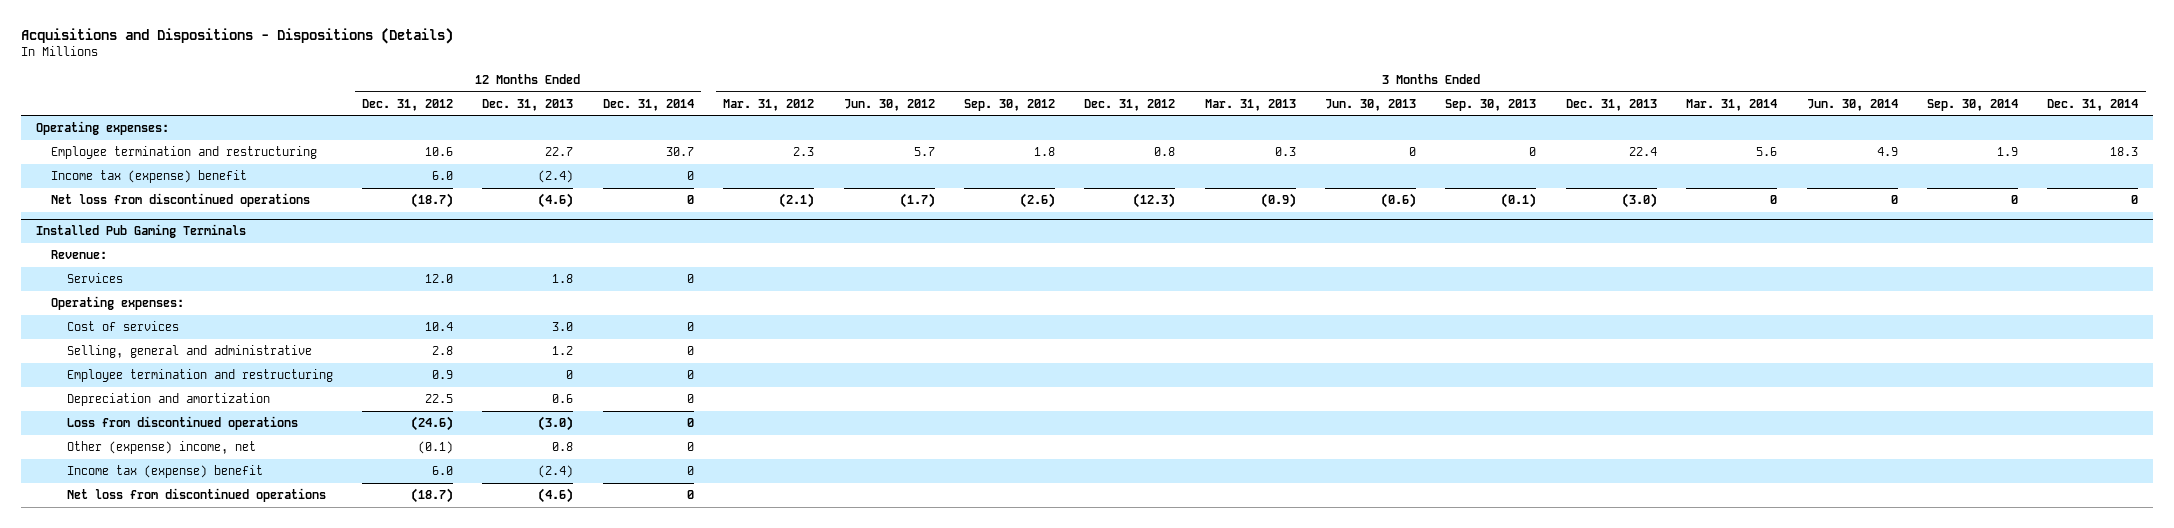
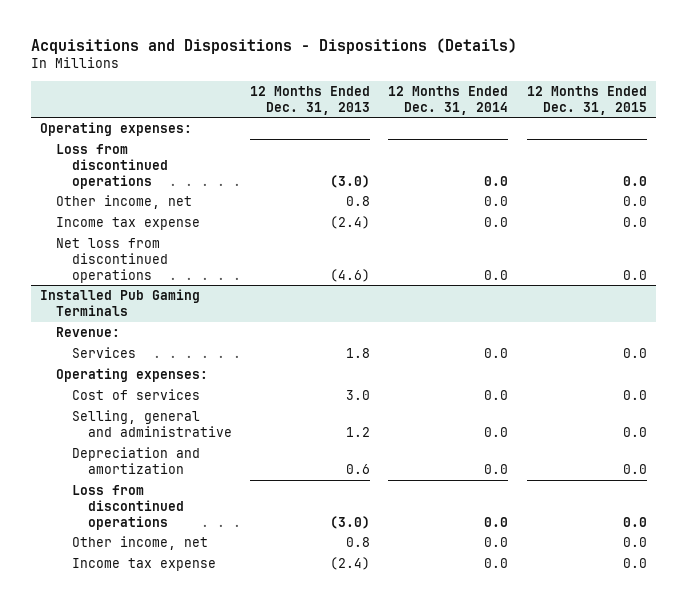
- | 12 Months Ended Dec. 31, 2012 | 12 Months Ended Dec. 31, 2013 | 12 Months Ended Dec. 31, 2014 | 3 Months Ended Mar. 31, 2012 | 3 Months Ended Jun. 30, 2012 | 3 Months Ended Sep. 30, 2012 | 3 Months Ended Dec. 31, 2012 | 3 Months Ended Mar. 31, 2013 | 3 Months Ended Jun. 30, 2013 | 3 Months Ended Sep. 30, 2013 | 3 Months Ended Dec. 31, 2013 | 3 Months Ended Mar. 31, 2014 | 3 Months Ended Jun. 30, 2014 | 3 Months Ended Sep. 30, 2014 | 3 Months Ended Dec. 31, 2014
+ | 12 Months Ended Dec. 31, 2013 | 12 Months Ended Dec. 31, 2014 | 12 Months Ended Dec. 31, 2015
- Employee termination and restructuring | 10.6 | 22.7 | 30.7 | 2.3 | 5.7 | 1.8 | 0.8 | 0.3 | 0 | 0 | 22.4 | 5.6 | 4.9 | 1.9 | 18.3
- Income tax (expense) benefit | 6.0 | (2.4) | 0 | | | | | | | | | | | |
- Net loss from discontinued operations | (18.7) | (4.6) | 0 | (2.1) | (1.7) | (2.6) | (12.3) | (0.9) | (0.6) | (0.1) | (3.0) | 0 | 0 | 0 | 0
+ Loss from discontinued operations | (3.0) | 0.0 | 0.0
+ Other income, net | 0.8 | 0.0 | 0.0
+ Income tax expense | (2.4) | 0.0 | 0.0
+ Net loss from discontinued operations | (4.6) | 0.0 | 0.0
@ Installed Pub Gaming Terminals
- Services | 12.0 | 1.8 | 0 | | | | | | | | | | | |
+ Services | 1.8 | 0.0 | 0.0
- Cost of services | 10.4 | 3.0 | 0 | | | | | | | | | | | |
- Selling, general and administrative | 2.8 | 1.2 | 0 | | | | | | | | | | | |
- Employee termination and restructuring | 0.9 | 0 | 0 | | | | | | | | | | | |
- Depreciation and amortization | 22.5 | 0.6 | 0 | | | | | | | | | | | |
- Loss from discontinued operations | (24.6) | (3.0) | 0 | | | | | | | | | | | |
- Other (expense) income, net | (0.1) | 0.8 | 0 | | | | | | | | | | | |
- Income tax (expense) benefit | 6.0 | (2.4) | 0 | | | | | | | | | | | |
- Net loss from discontinued operations | (18.7) | (4.6) | 0 | | | | | | | | | | | |
+ Cost of services | 3.0 | 0.0 | 0.0
+ Selling, general and administrative | 1.2 | 0.0 | 0.0
+ Depreciation and amortization | 0.6 | 0.0 | 0.0
+ Loss from discontinued operations | (3.0) | 0.0 | 0.0
+ Other income, net | 0.8 | 0.0 | 0.0
+ Income tax expense | (2.4) | 0.0 | 0.0

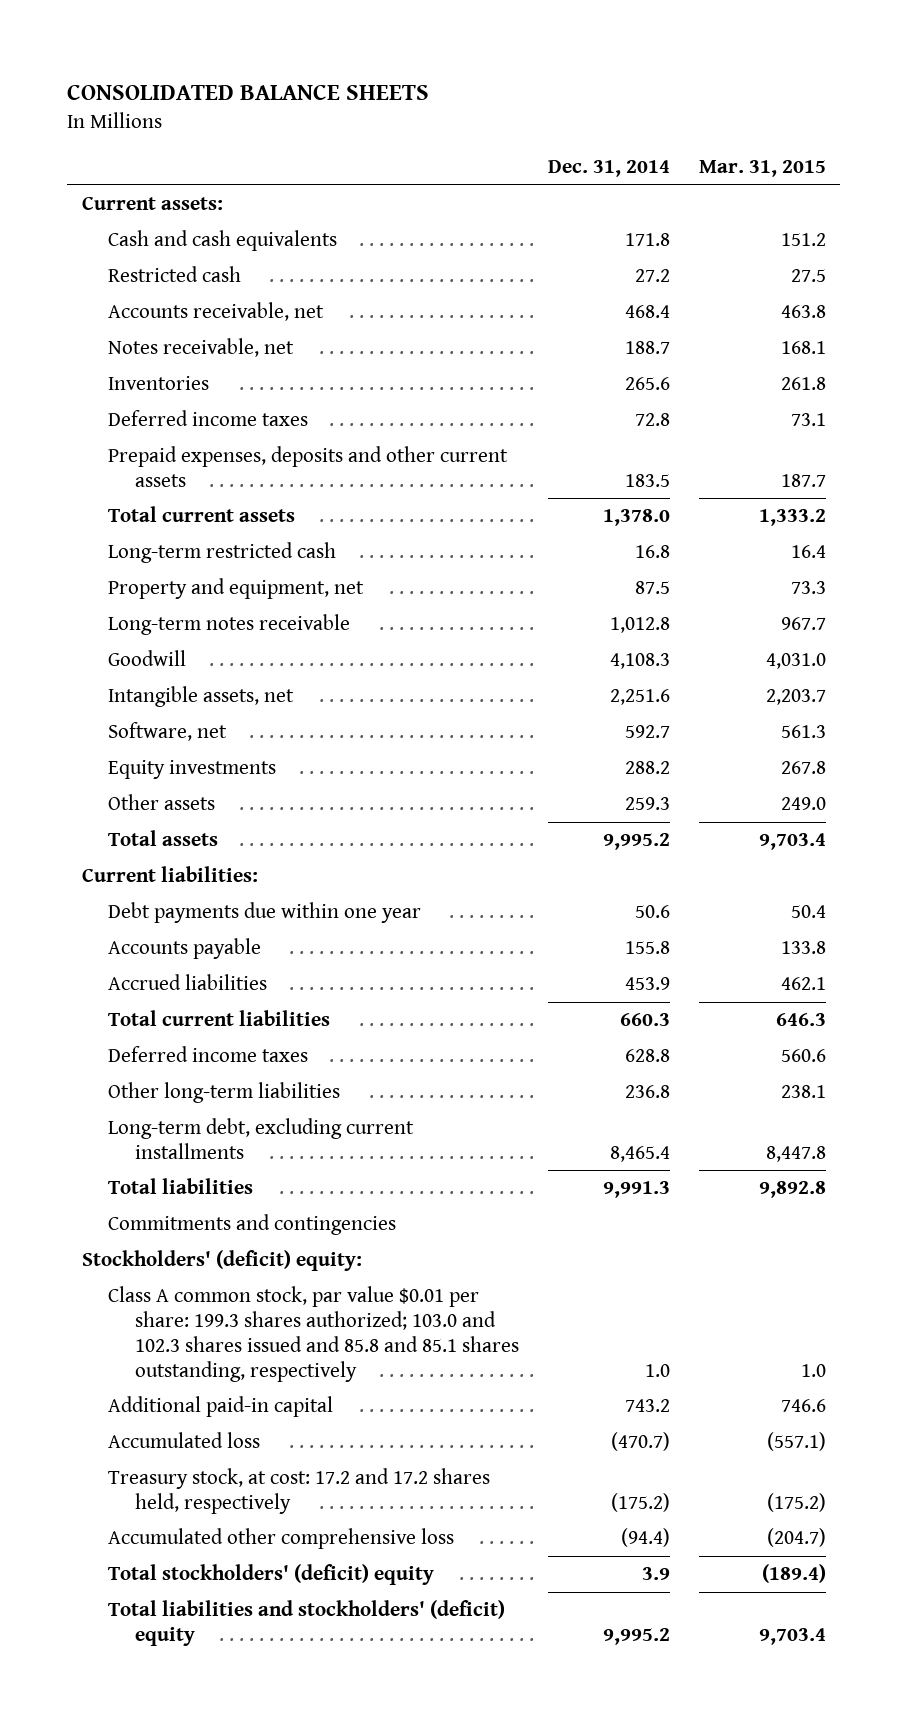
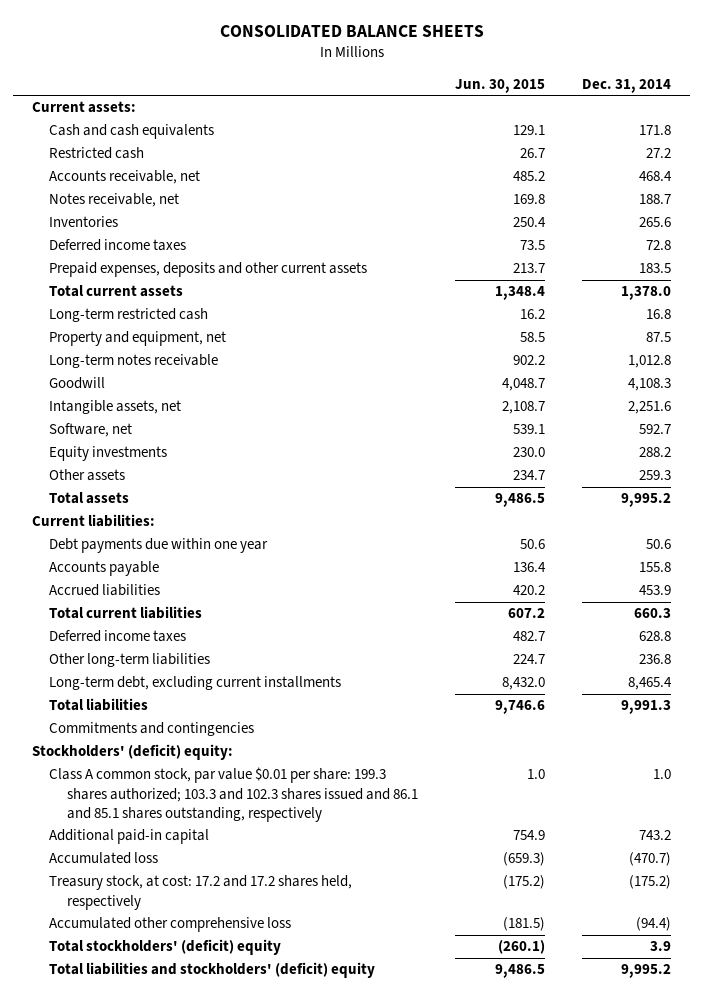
- | Dec. 31, 2014 | Mar. 31, 2015
+ | Jun. 30, 2015 | Dec. 31, 2014
- Class A common stock, par value $0.01 per share: 199.3 shares authorized; 103.0 and 102.3 shares issued and 85.8 and 85.1 shares outstanding, respectively | 1.0 | 1.0
+ Class A common stock, par value $0.01 per share: 199.3 shares authorized; 103.3 and 102.3 shares issued and 86.1 and 85.1 shares outstanding, respectively | 1.0 | 1.0

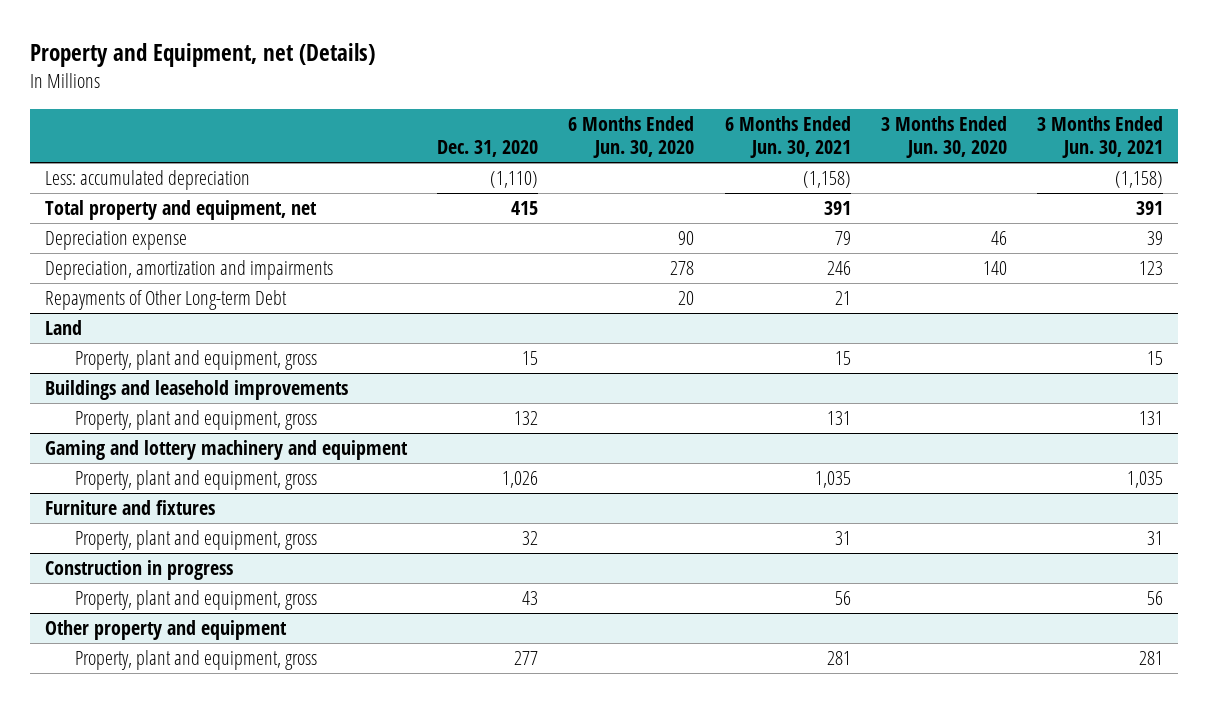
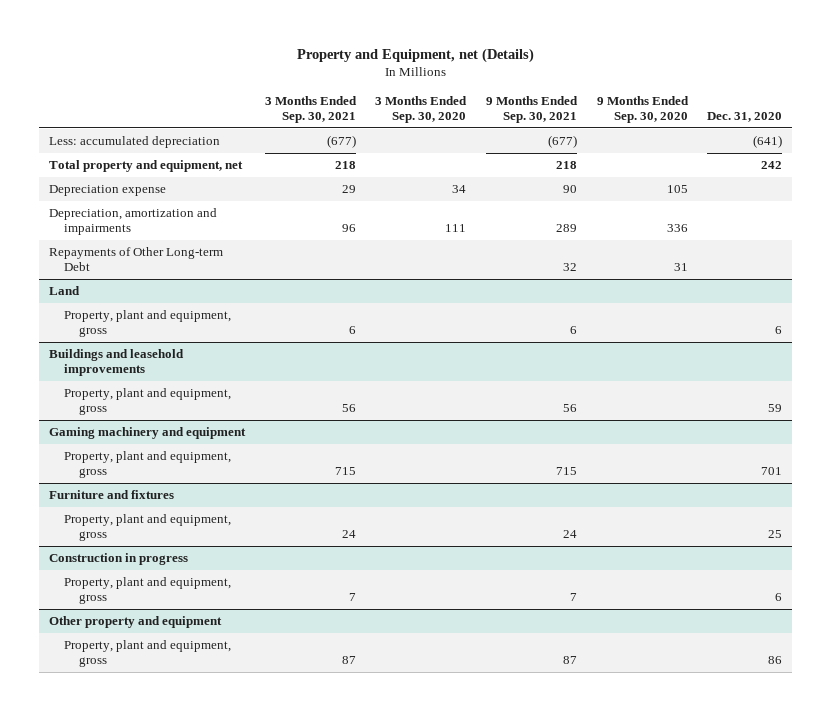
- | Dec. 31, 2020 | 6 Months Ended Jun. 30, 2020 | 6 Months Ended Jun. 30, 2021 | 3 Months Ended Jun. 30, 2020 | 3 Months Ended Jun. 30, 2021
+ | 3 Months Ended Sep. 30, 2021 | 3 Months Ended Sep. 30, 2020 | 9 Months Ended Sep. 30, 2021 | 9 Months Ended Sep. 30, 2020 | Dec. 31, 2020
- Less: accumulated depreciation | (1,110) | | (1,158) | | (1,158)
- Total property and equipment, net | 415 | | 391 | | 391
+ Less: accumulated depreciation | (677) | | (677) | | (641)
+ Total property and equipment, net | 218 | | 218 | | 242
@ Land
- Property, plant and equipment, gross | 15 | | 15 | | 15
+ Property, plant and equipment, gross | 6 | | 6 | | 6
@ Buildings and leasehold improvements
- Property, plant and equipment, gross | 132 | | 131 | | 131
- Gaming and lottery machinery and equipment
- Property, plant and equipment, gross | 1,026 | | 1,035 | | 1,035
@ Buildings and leasehold improvements
+ Property, plant and equipment, gross | 56 | | 56 | | 59
+ Gaming machinery and equipment
+ Property, plant and equipment, gross | 715 | | 715 | | 701
@ Furniture and fixtures
- Property, plant and equipment, gross | 32 | | 31 | | 31
+ Property, plant and equipment, gross | 24 | | 24 | | 25
@ Construction in progress
- Property, plant and equipment, gross | 43 | | 56 | | 56
+ Property, plant and equipment, gross | 7 | | 7 | | 6
@ Other property and equipment
- Property, plant and equipment, gross | 277 | | 281 | | 281
+ Property, plant and equipment, gross | 87 | | 87 | | 86

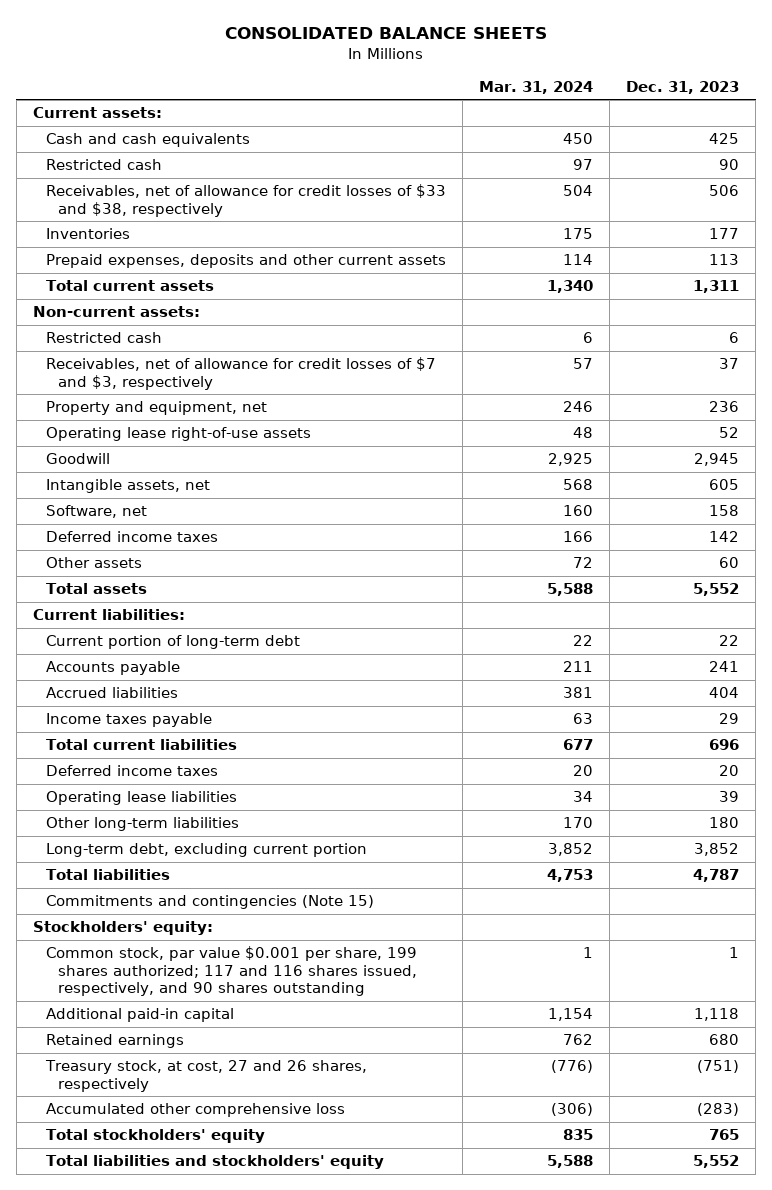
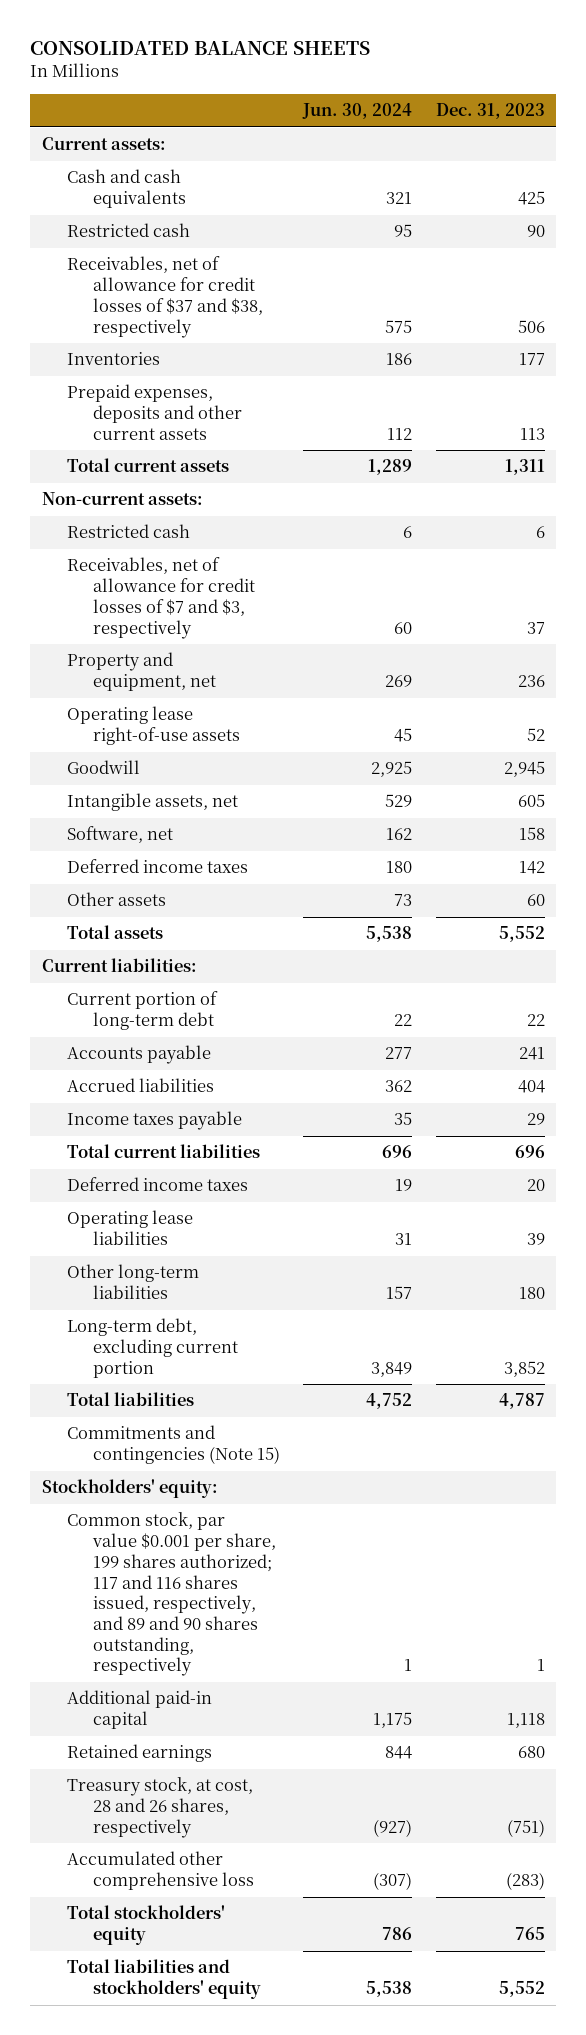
- | Mar. 31, 2024 | Dec. 31, 2023
+ | Jun. 30, 2024 | Dec. 31, 2023
- Receivables, net of allowance for credit losses of $33 and $38, respectively | 504 | 506
+ Receivables, net of allowance for credit losses of $37 and $38, respectively | 575 | 506
- Common stock, par value $0.001 per share, 199 shares authorized; 117 and 116 shares issued, respectively, and 90 shares outstanding | 1 | 1
+ Common stock, par value $0.001 per share, 199 shares authorized; 117 and 116 shares issued, respectively, and 89 and 90 shares outstanding, respectively | 1 | 1
- Treasury stock, at cost, 27 and 26 shares, respectively | (776) | (751)
+ Treasury stock, at cost, 28 and 26 shares, respectively | (927) | (751)

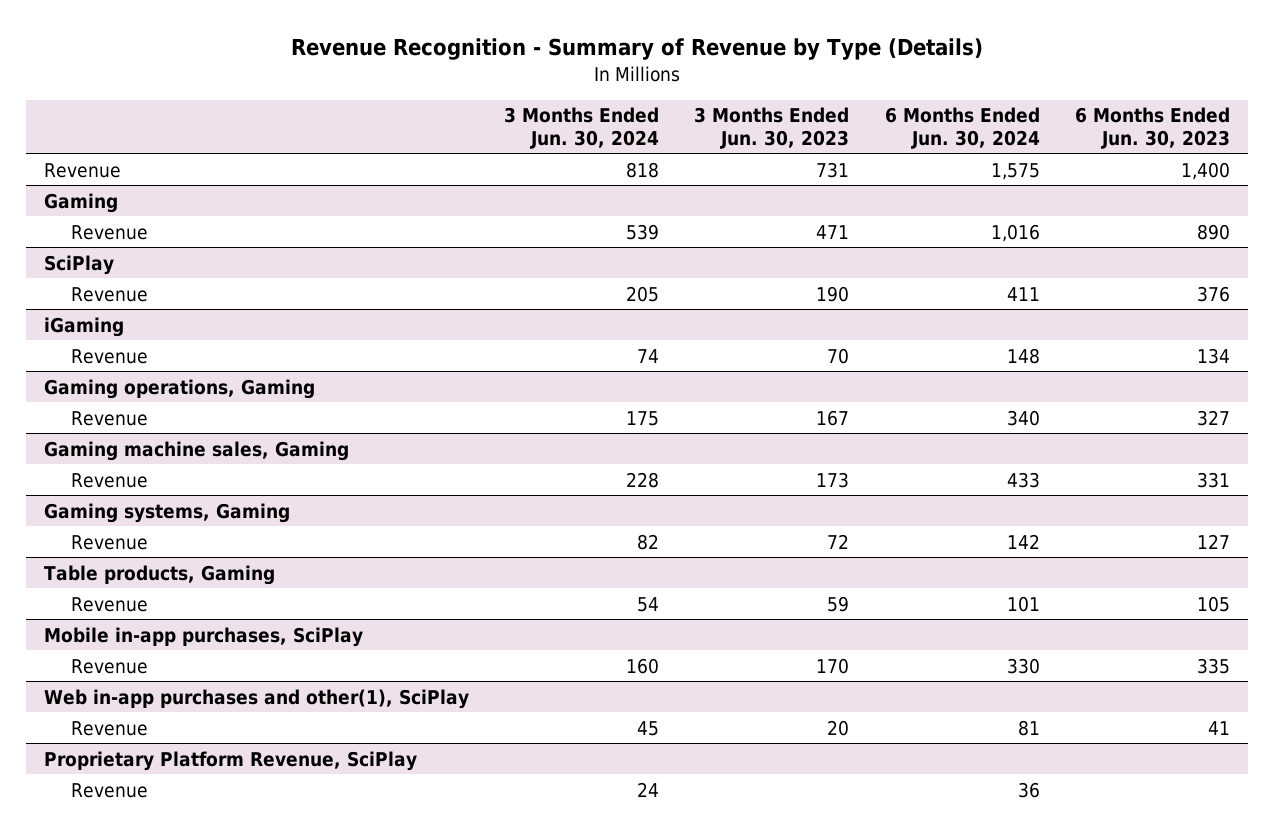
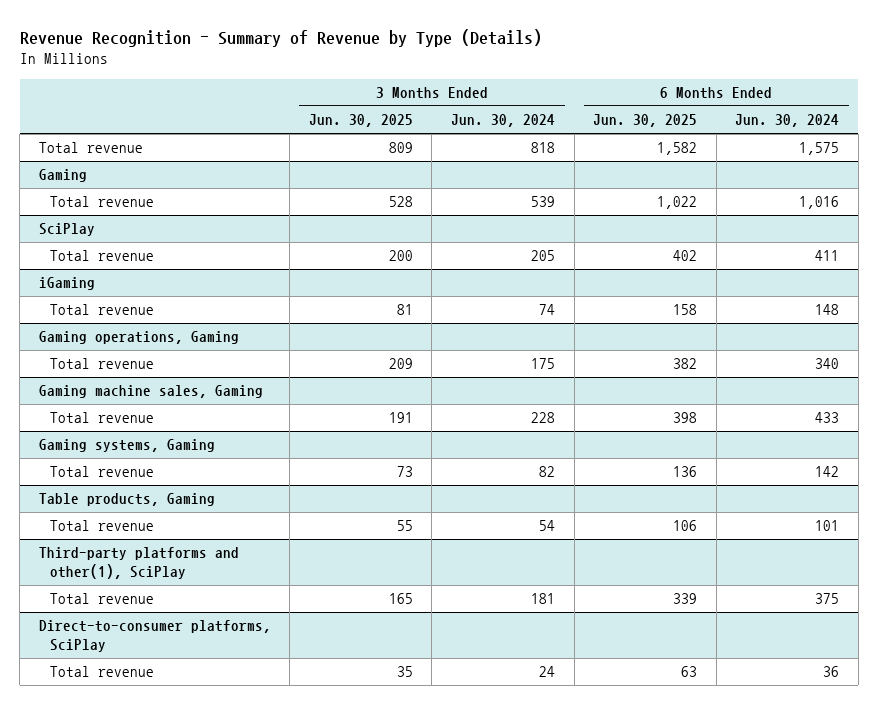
- | 3 Months Ended Jun. 30, 2024 | 3 Months Ended Jun. 30, 2023 | 6 Months Ended Jun. 30, 2024 | 6 Months Ended Jun. 30, 2023
+ | 3 Months Ended Jun. 30, 2025 | 3 Months Ended Jun. 30, 2024 | 6 Months Ended Jun. 30, 2025 | 6 Months Ended Jun. 30, 2024
- Revenue | 818 | 731 | 1,575 | 1,400
+ Total revenue | 809 | 818 | 1,582 | 1,575
@ Gaming
- Revenue | 539 | 471 | 1,016 | 890
+ Total revenue | 528 | 539 | 1,022 | 1,016
@ SciPlay
- Revenue | 205 | 190 | 411 | 376
+ Total revenue | 200 | 205 | 402 | 411
@ iGaming
- Revenue | 74 | 70 | 148 | 134
+ Total revenue | 81 | 74 | 158 | 148
@ Gaming operations, Gaming
- Revenue | 175 | 167 | 340 | 327
+ Total revenue | 209 | 175 | 382 | 340
@ Gaming machine sales, Gaming
- Revenue | 228 | 173 | 433 | 331
+ Total revenue | 191 | 228 | 398 | 433
@ Gaming systems, Gaming
- Revenue | 82 | 72 | 142 | 127
+ Total revenue | 73 | 82 | 136 | 142
@ Table products, Gaming
- Revenue | 54 | 59 | 101 | 105
- Mobile in-app purchases, SciPlay
- Revenue | 160 | 170 | 330 | 335
- Web in-app purchases and other(1), SciPlay
- Revenue | 45 | 20 | 81 | 41
- Proprietary Platform Revenue, SciPlay
- Revenue | 24 | | 36 |
@ Table products, Gaming
+ Total revenue | 55 | 54 | 106 | 101
+ Third-party platforms and other(1), SciPlay
+ Total revenue | 165 | 181 | 339 | 375
+ Direct-to-consumer platforms, SciPlay
+ Total revenue | 35 | 24 | 63 | 36

